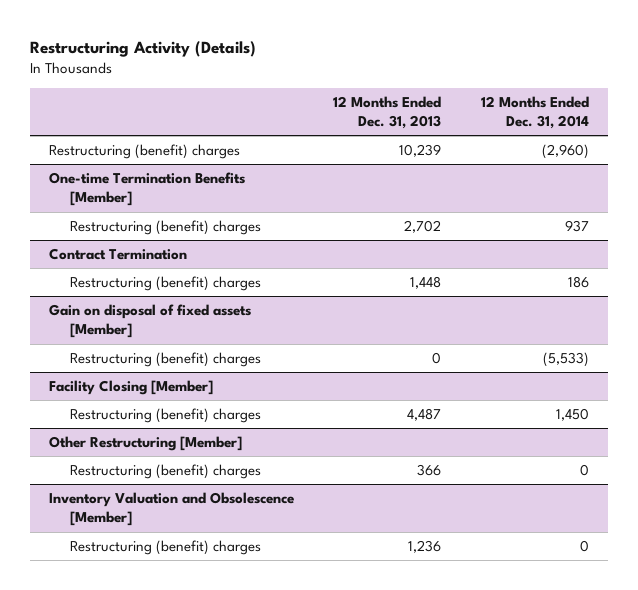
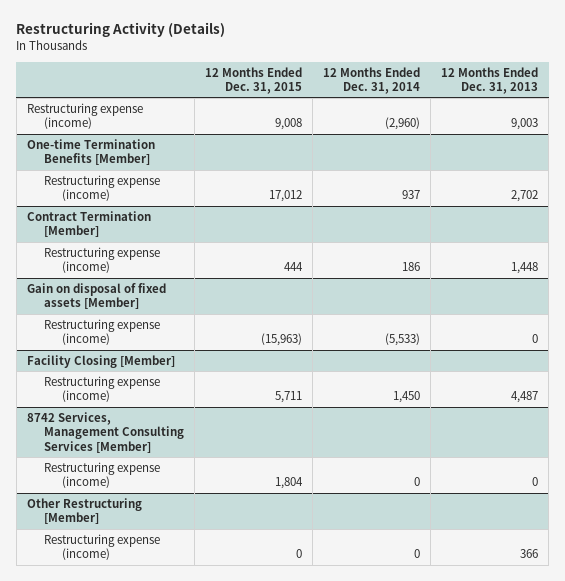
- | 12 Months Ended Dec. 31, 2013 | 12 Months Ended Dec. 31, 2014
+ | 12 Months Ended Dec. 31, 2015 | 12 Months Ended Dec. 31, 2014 | 12 Months Ended Dec. 31, 2013
- Restructuring (benefit) charges | 10,239 | (2,960)
+ Restructuring expense (income) | 9,008 | (2,960) | 9,003
@ One-time Termination Benefits [Member]
- Restructuring (benefit) charges | 2,702 | 937
- Contract Termination
- Restructuring (benefit) charges | 1,448 | 186
@ One-time Termination Benefits [Member]
+ Restructuring expense (income) | 17,012 | 937 | 2,702
+ Contract Termination [Member]
+ Restructuring expense (income) | 444 | 186 | 1,448
@ Gain on disposal of fixed assets [Member]
- Restructuring (benefit) charges | 0 | (5,533)
+ Restructuring expense (income) | (15,963) | (5,533) | 0
@ Facility Closing [Member]
- Restructuring (benefit) charges | 4,487 | 1,450
+ Restructuring expense (income) | 5,711 | 1,450 | 4,487
+ 8742 Services, Management Consulting Services [Member]
+ Restructuring expense (income) | 1,804 | 0 | 0
@ Other Restructuring [Member]
- Restructuring (benefit) charges | 366 | 0
- Inventory Valuation and Obsolescence [Member]
- Restructuring (benefit) charges | 1,236 | 0
@ Other Restructuring [Member]
+ Restructuring expense (income) | 0 | 0 | 366

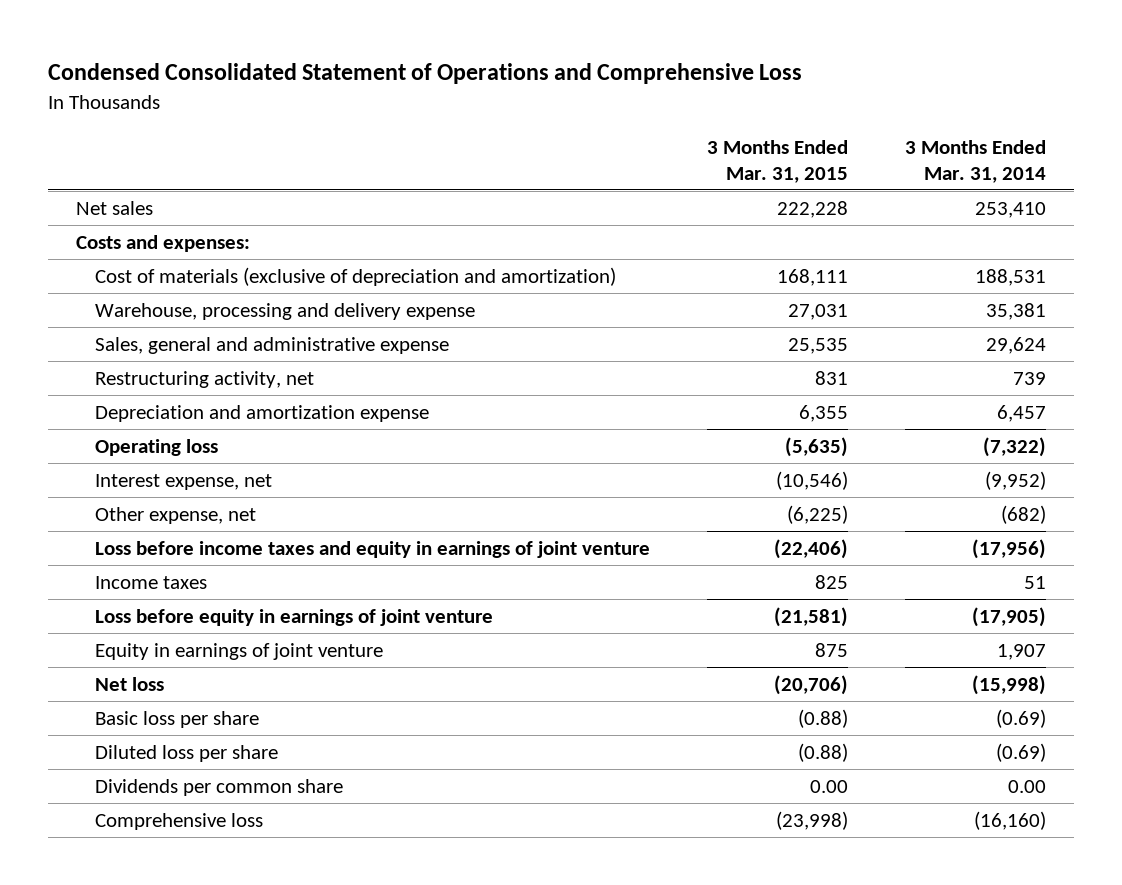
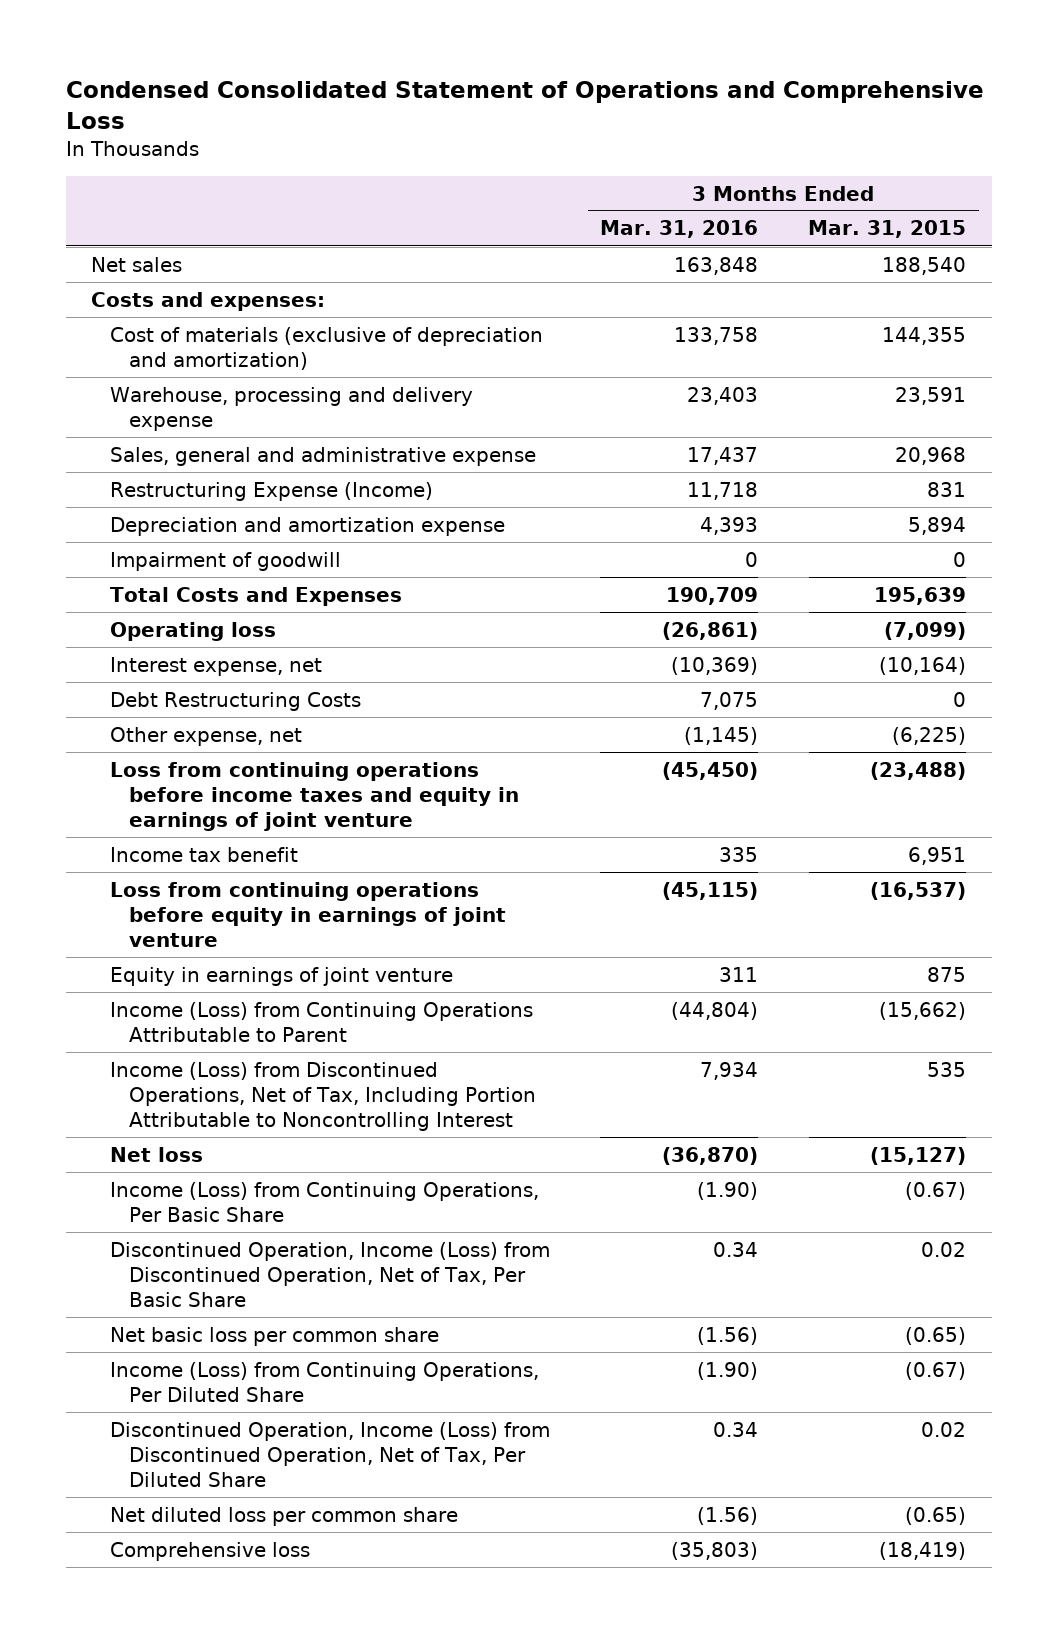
- | 3 Months Ended Mar. 31, 2015 | 3 Months Ended Mar. 31, 2014
+ | 3 Months Ended Mar. 31, 2016 | 3 Months Ended Mar. 31, 2015
- Net sales | 222,228 | 253,410
+ Net sales | 163,848 | 188,540
- Cost of materials (exclusive of depreciation and amortization) | 168,111 | 188,531
- Warehouse, processing and delivery expense | 27,031 | 35,381
- Sales, general and administrative expense | 25,535 | 29,624
- Restructuring activity, net | 831 | 739
- Depreciation and amortization expense | 6,355 | 6,457
- Operating loss | (5,635) | (7,322)
- Interest expense, net | (10,546) | (9,952)
+ Cost of materials (exclusive of depreciation and amortization) | 133,758 | 144,355
+ Warehouse, processing and delivery expense | 23,403 | 23,591
+ Sales, general and administrative expense | 17,437 | 20,968
+ Restructuring Expense (Income) | 11,718 | 831
+ Depreciation and amortization expense | 4,393 | 5,894
+ Impairment of goodwill | 0 | 0
+ Total Costs and Expenses | 190,709 | 195,639
+ Operating loss | (26,861) | (7,099)
+ Interest expense, net | (10,369) | (10,164)
+ Debt Restructuring Costs | 7,075 | 0
- Loss before income taxes and equity in earnings of joint venture | (22,406) | (17,956)
- Income taxes | 825 | 51
- Loss before equity in earnings of joint venture | (21,581) | (17,905)
+ Loss from continuing operations before income taxes and equity in earnings of joint venture | (45,450) | (23,488)
+ Income tax benefit | 335 | 6,951
+ Loss from continuing operations before equity in earnings of joint venture | (45,115) | (16,537)
- Net loss | (20,706) | (15,998)
- Basic loss per share | (0.88) | (0.69)
- Diluted loss per share | (0.88) | (0.69)
- Dividends per common share | 0.00 | 0.00
- Comprehensive loss | (23,998) | (16,160)
+ Income (Loss) from Continuing Operations Attributable to Parent | (44,804) | (15,662)
+ Income (Loss) from Discontinued Operations, Net of Tax, Including Portion Attributable to Noncontrolling Interest | 7,934 | 535
+ Net loss | (36,870) | (15,127)
+ Income (Loss) from Continuing Operations, Per Basic Share | (1.90) | (0.67)
+ Discontinued Operation, Income (Loss) from Discontinued Operation, Net of Tax, Per Basic Share | 0.34 | 0.02
+ Net basic loss per common share | (1.56) | (0.65)
+ Income (Loss) from Continuing Operations, Per Diluted Share | (1.90) | (0.67)
+ Discontinued Operation, Income (Loss) from Discontinued Operation, Net of Tax, Per Diluted Share | 0.34 | 0.02
+ Net diluted loss per common share | (1.56) | (0.65)
+ Comprehensive loss | (35,803) | (18,419)

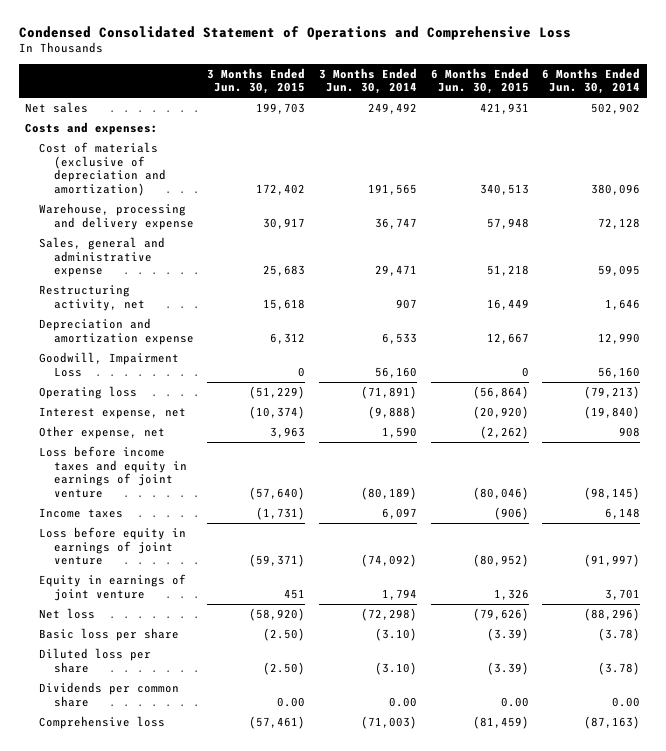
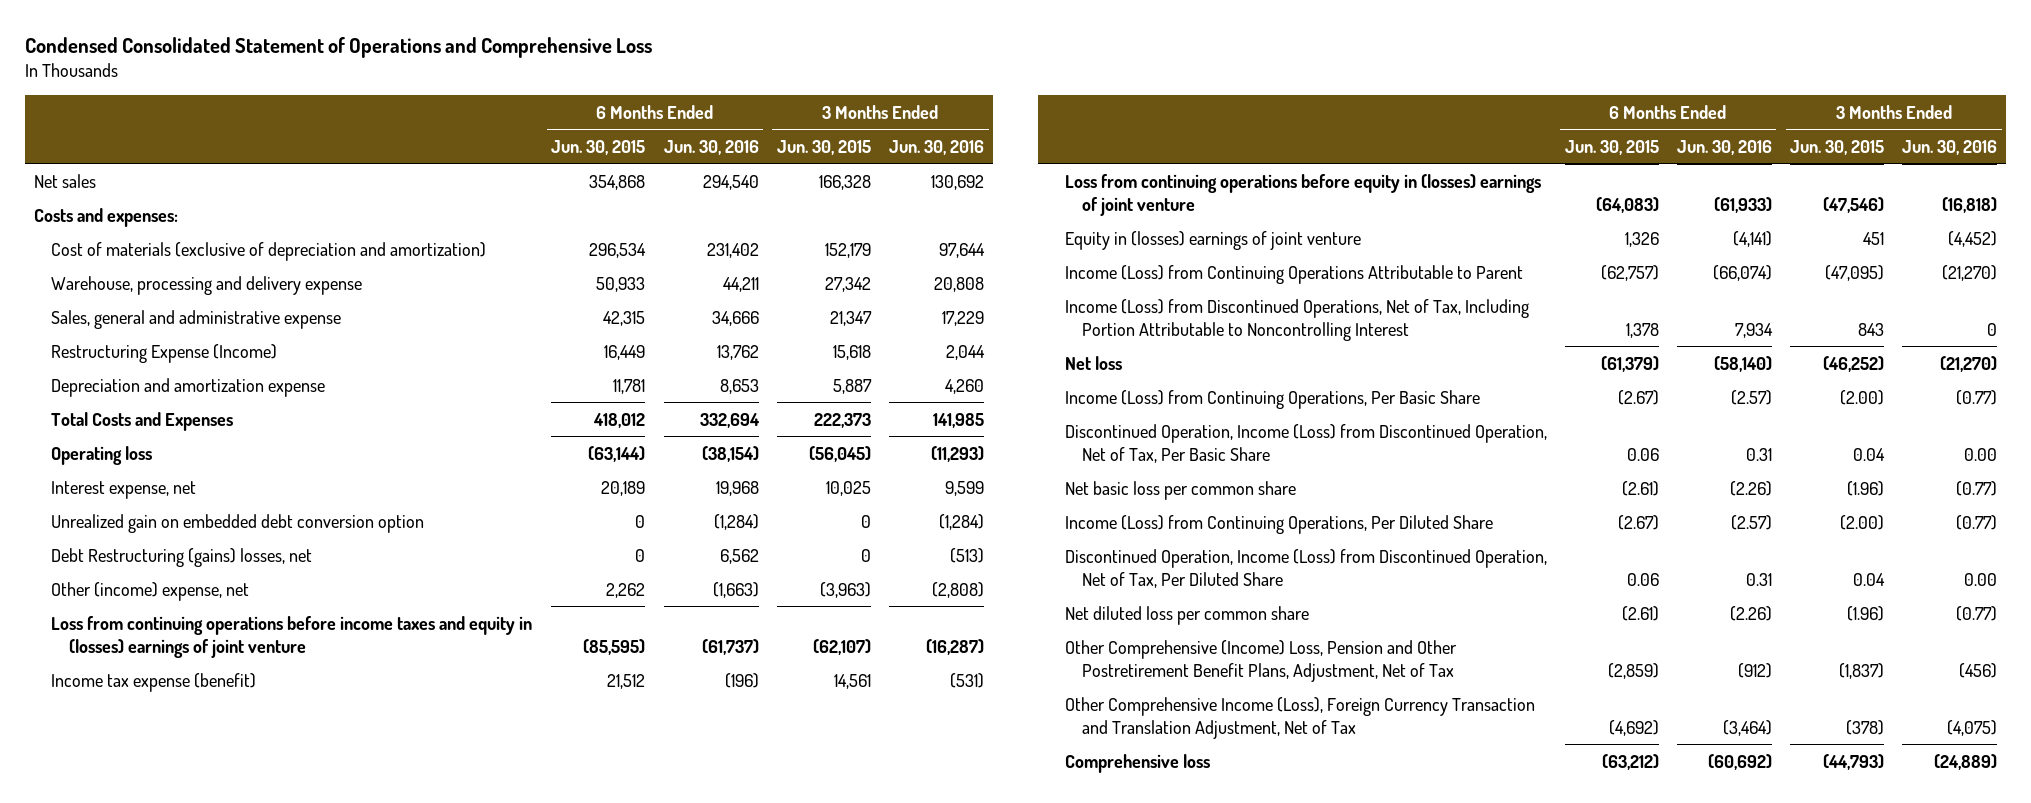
- | 3 Months Ended Jun. 30, 2015 | 3 Months Ended Jun. 30, 2014 | 6 Months Ended Jun. 30, 2015 | 6 Months Ended Jun. 30, 2014
+ | 6 Months Ended Jun. 30, 2015 | 6 Months Ended Jun. 30, 2016 | 3 Months Ended Jun. 30, 2015 | 3 Months Ended Jun. 30, 2016
- Net sales | 199,703 | 249,492 | 421,931 | 502,902
+ Net sales | 354,868 | 294,540 | 166,328 | 130,692
- Cost of materials (exclusive of depreciation and amortization) | 172,402 | 191,565 | 340,513 | 380,096
- Warehouse, processing and delivery expense | 30,917 | 36,747 | 57,948 | 72,128
- Sales, general and administrative expense | 25,683 | 29,471 | 51,218 | 59,095
- Restructuring activity, net | 15,618 | 907 | 16,449 | 1,646
- Depreciation and amortization expense | 6,312 | 6,533 | 12,667 | 12,990
- Goodwill, Impairment Loss | 0 | 56,160 | 0 | 56,160
- Operating loss | (51,229) | (71,891) | (56,864) | (79,213)
- Interest expense, net | (10,374) | (9,888) | (20,920) | (19,840)
- Other expense, net | 3,963 | 1,590 | (2,262) | 908
- Loss before income taxes and equity in earnings of joint venture | (57,640) | (80,189) | (80,046) | (98,145)
- Income taxes | (1,731) | 6,097 | (906) | 6,148
- Loss before equity in earnings of joint venture | (59,371) | (74,092) | (80,952) | (91,997)
- Equity in earnings of joint venture | 451 | 1,794 | 1,326 | 3,701
- Net loss | (58,920) | (72,298) | (79,626) | (88,296)
- Basic loss per share | (2.50) | (3.10) | (3.39) | (3.78)
- Diluted loss per share | (2.50) | (3.10) | (3.39) | (3.78)
- Dividends per common share | 0.00 | 0.00 | 0.00 | 0.00
- Comprehensive loss | (57,461) | (71,003) | (81,459) | (87,163)
+ Cost of materials (exclusive of depreciation and amortization) | 296,534 | 231,402 | 152,179 | 97,644
+ Warehouse, processing and delivery expense | 50,933 | 44,211 | 27,342 | 20,808
+ Sales, general and administrative expense | 42,315 | 34,666 | 21,347 | 17,229
+ Restructuring Expense (Income) | 16,449 | 13,762 | 15,618 | 2,044
+ Depreciation and amortization expense | 11,781 | 8,653 | 5,887 | 4,260
+ Total Costs and Expenses | 418,012 | 332,694 | 222,373 | 141,985
+ Operating loss | (63,144) | (38,154) | (56,045) | (11,293)
+ Interest expense, net | 20,189 | 19,968 | 10,025 | 9,599
+ Unrealized gain on embedded debt conversion option | 0 | (1,284) | 0 | (1,284)
+ Debt Restructuring (gains) losses, net | 0 | 6,562 | 0 | (513)
+ Other (income) expense, net | 2,262 | (1,663) | (3,963) | (2,808)
+ Loss from continuing operations before income taxes and equity in (losses) earnings of joint venture | (85,595) | (61,737) | (62,107) | (16,287)
+ Income tax expense (benefit) | 21,512 | (196) | 14,561 | (531)
+ Loss from continuing operations before equity in (losses) earnings of joint venture | (64,083) | (61,933) | (47,546) | (16,818)
+ Equity in (losses) earnings of joint venture | 1,326 | (4,141) | 451 | (4,452)
+ Income (Loss) from Continuing Operations Attributable to Parent | (62,757) | (66,074) | (47,095) | (21,270)
+ Income (Loss) from Discontinued Operations, Net of Tax, Including Portion Attributable to Noncontrolling Interest | 1,378 | 7,934 | 843 | 0
+ Net loss | (61,379) | (58,140) | (46,252) | (21,270)
+ Income (Loss) from Continuing Operations, Per Basic Share | (2.67) | (2.57) | (2.00) | (0.77)
+ Discontinued Operation, Income (Loss) from Discontinued Operation, Net of Tax, Per Basic Share | 0.06 | 0.31 | 0.04 | 0.00
+ Net basic loss per common share | (2.61) | (2.26) | (1.96) | (0.77)
+ Income (Loss) from Continuing Operations, Per Diluted Share | (2.67) | (2.57) | (2.00) | (0.77)
+ Discontinued Operation, Income (Loss) from Discontinued Operation, Net of Tax, Per Diluted Share | 0.06 | 0.31 | 0.04 | 0.00
+ Net diluted loss per common share | (2.61) | (2.26) | (1.96) | (0.77)
+ Other Comprehensive (Income) Loss, Pension and Other Postretirement Benefit Plans, Adjustment, Net of Tax | (2,859) | (912) | (1,837) | (456)
+ Other Comprehensive Income (Loss), Foreign Currency Transaction and Translation Adjustment, Net of Tax | (4,692) | (3,464) | (378) | (4,075)
+ Comprehensive loss | (63,212) | (60,692) | (44,793) | (24,889)

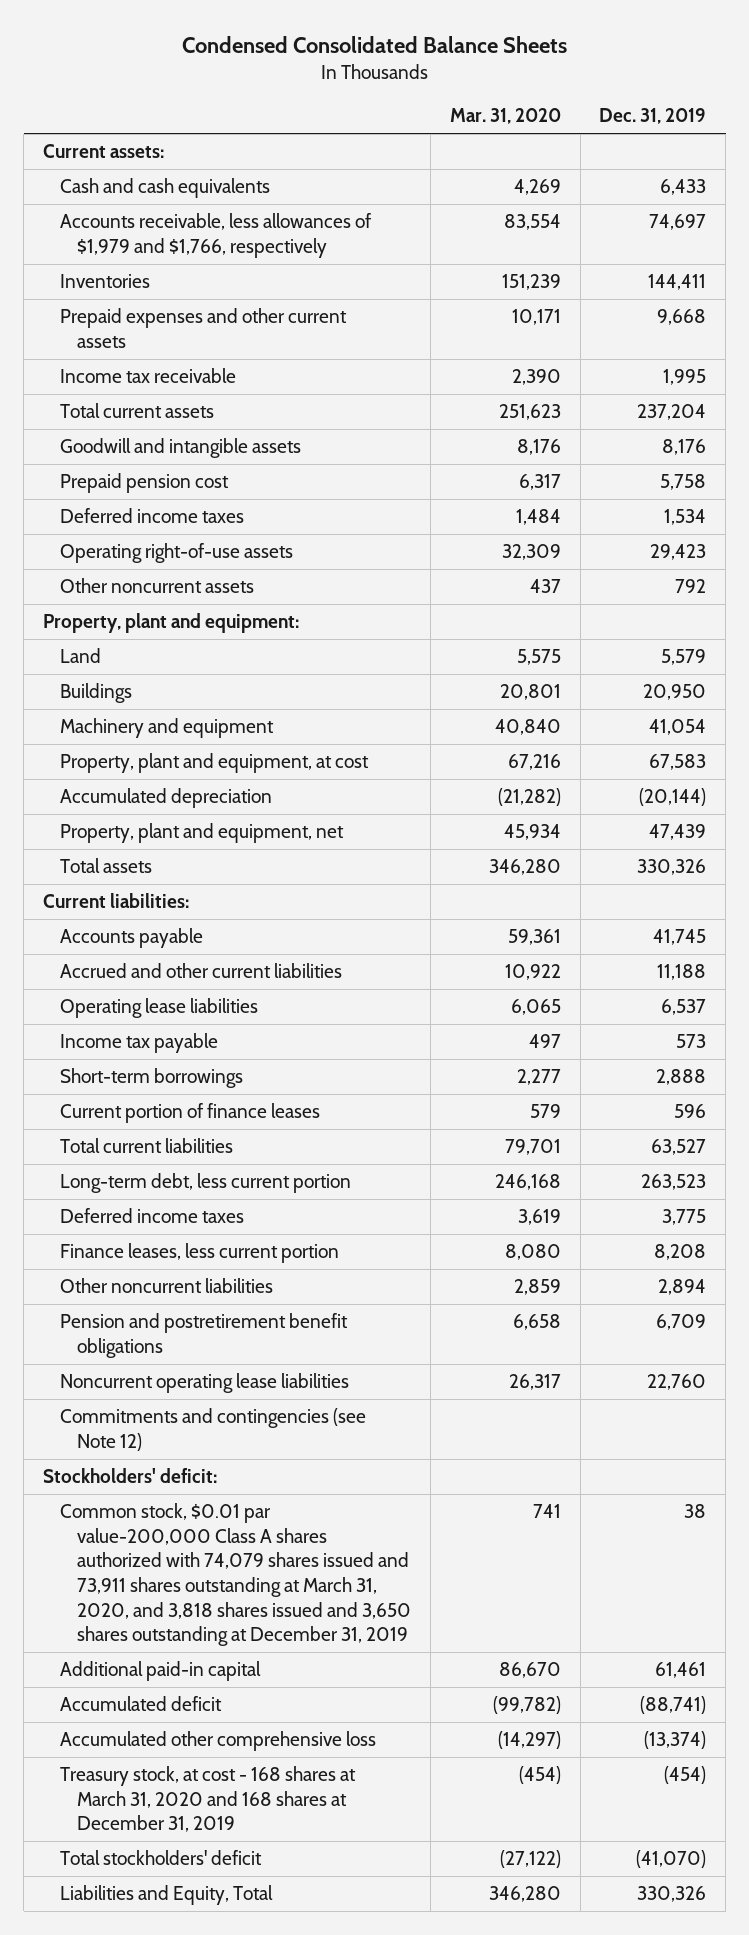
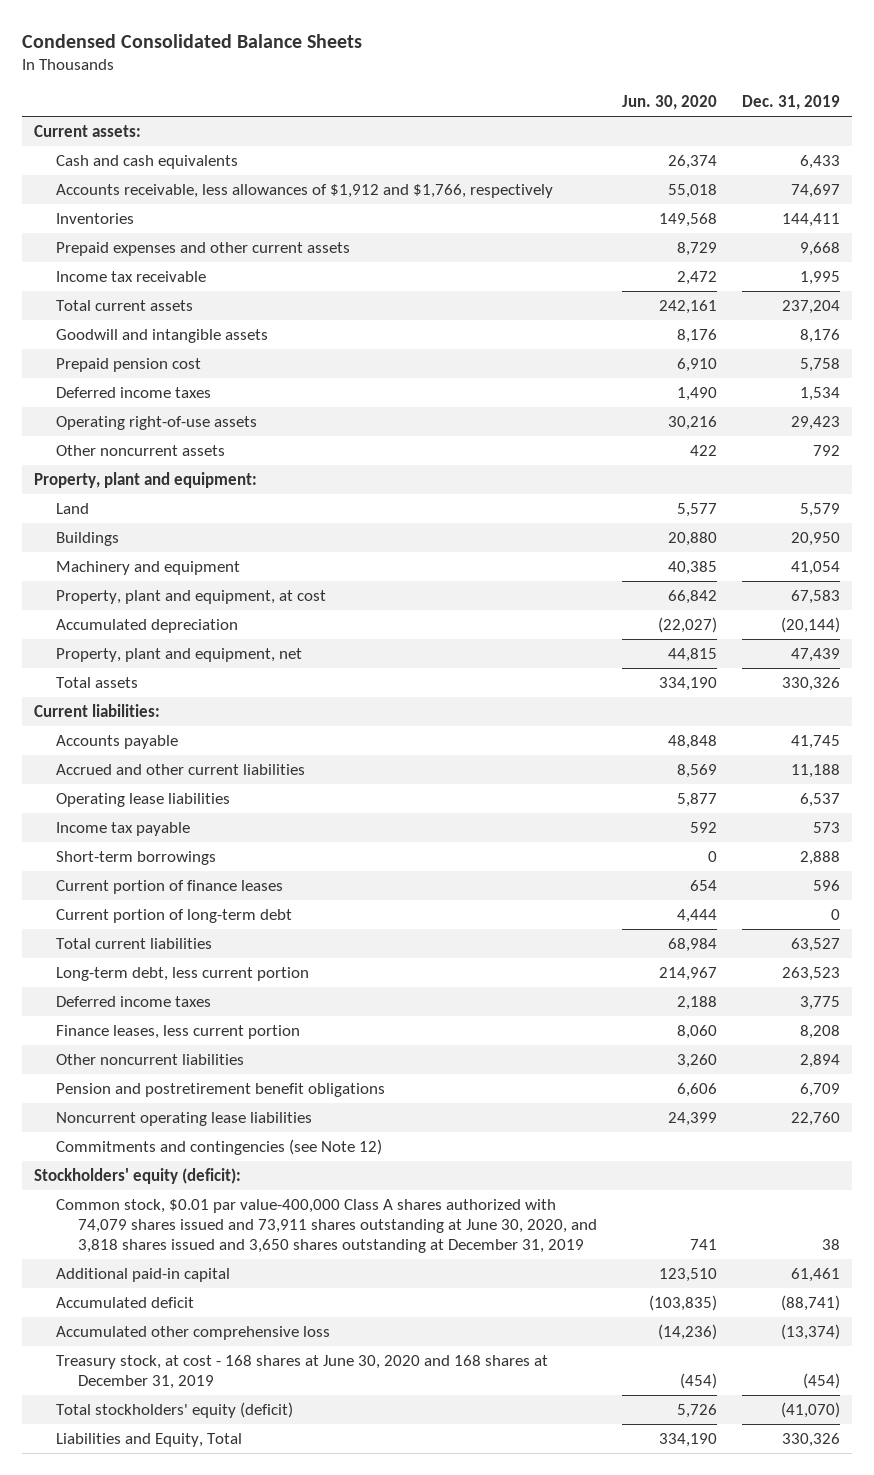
- | Mar. 31, 2020 | Dec. 31, 2019
+ | Jun. 30, 2020 | Dec. 31, 2019
- Accounts receivable, less allowances of $1,979 and $1,766, respectively | 83,554 | 74,697
+ Accounts receivable, less allowances of $1,912 and $1,766, respectively | 55,018 | 74,697
+ Current portion of long-term debt | 4,444 | 0
- Stockholders' deficit:
- Common stock, $0.01 par value-200,000 Class A shares authorized with 74,079 shares issued and 73,911 shares outstanding at March 31, 2020, and 3,818 shares issued and 3,650 shares outstanding at December 31, 2019 | 741 | 38
+ Stockholders' equity (deficit):
+ Common stock, $0.01 par value-400,000 Class A shares authorized with 74,079 shares issued and 73,911 shares outstanding at June 30, 2020, and 3,818 shares issued and 3,650 shares outstanding at December 31, 2019 | 741 | 38
- Treasury stock, at cost - 168 shares at March 31, 2020 and 168 shares at December 31, 2019 | (454) | (454)
- Total stockholders' deficit | (27,122) | (41,070)
+ Treasury stock, at cost - 168 shares at June 30, 2020 and 168 shares at December 31, 2019 | (454) | (454)
+ Total stockholders' equity (deficit) | 5,726 | (41,070)

